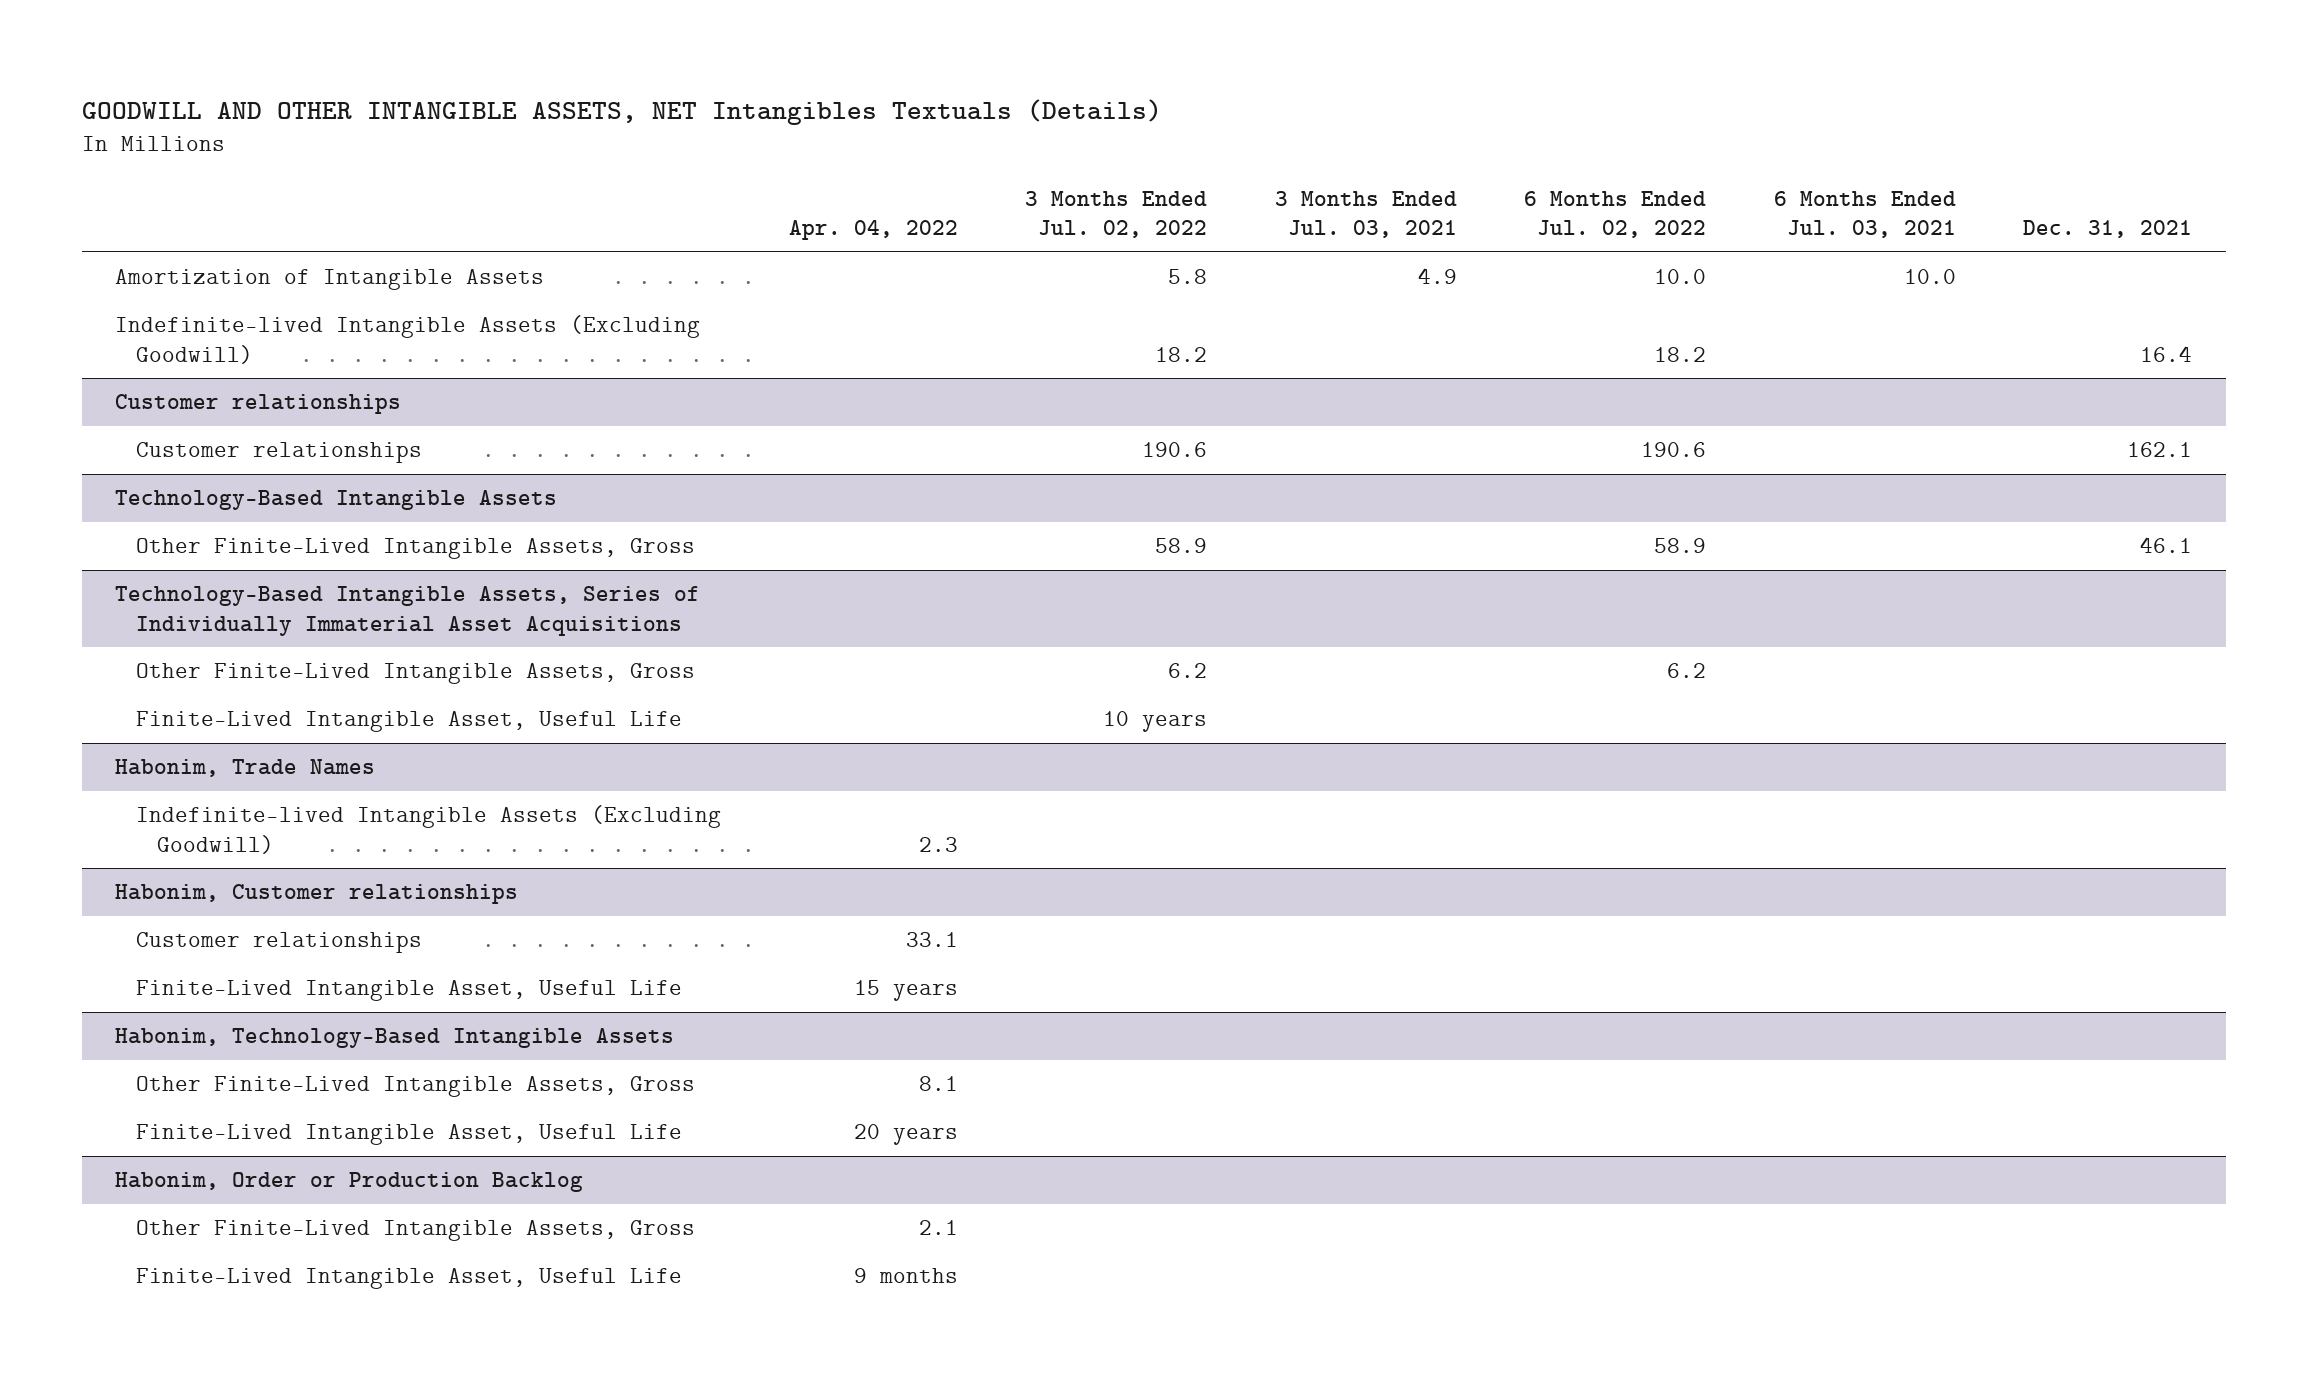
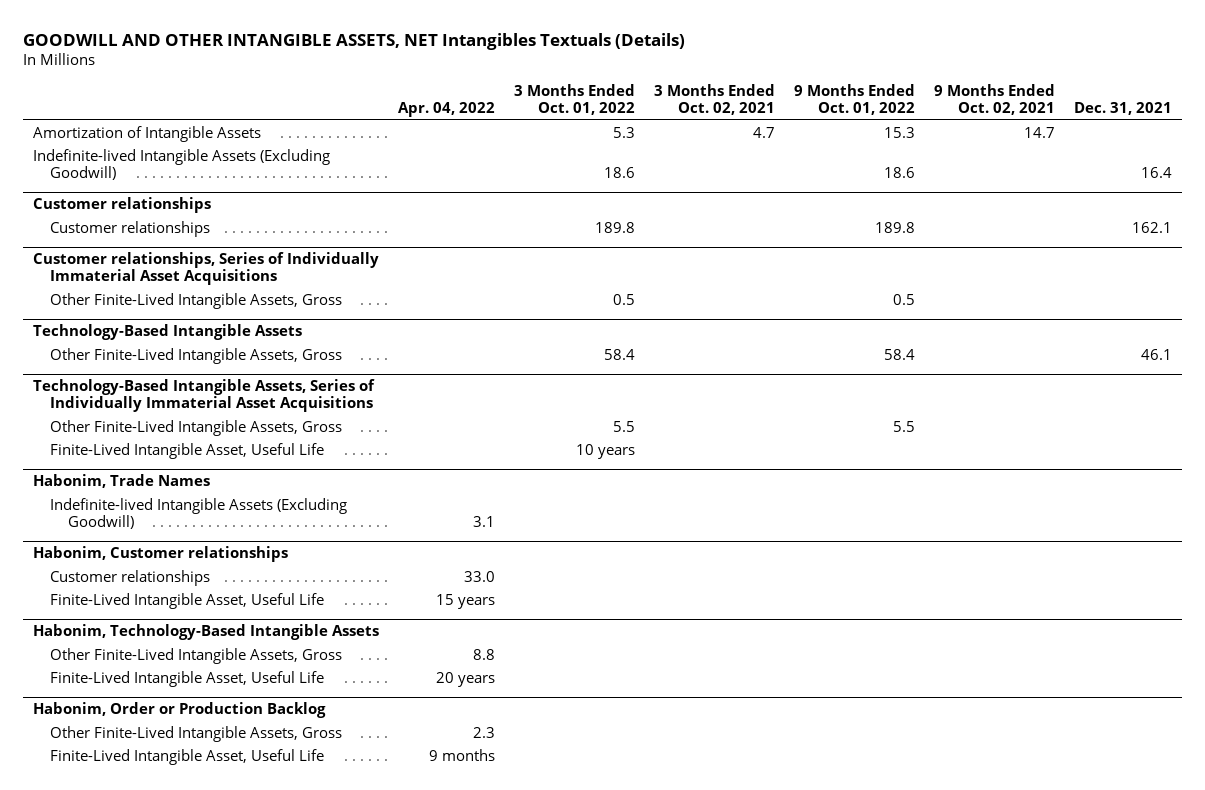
- | Apr. 04, 2022 | 3 Months Ended Jul. 02, 2022 | 3 Months Ended Jul. 03, 2021 | 6 Months Ended Jul. 02, 2022 | 6 Months Ended Jul. 03, 2021 | Dec. 31, 2021
+ | Apr. 04, 2022 | 3 Months Ended Oct. 01, 2022 | 3 Months Ended Oct. 02, 2021 | 9 Months Ended Oct. 01, 2022 | 9 Months Ended Oct. 02, 2021 | Dec. 31, 2021
+ Customer relationships, Series of Individually Immaterial Asset Acquisitions
+ Other Finite-Lived Intangible Assets, Gross | | 0.5 | | 0.5 | |
@ Habonim, Trade Names
- Indefinite-lived Intangible Assets (Excluding Goodwill) | 2.3 | | | | |
+ Indefinite-lived Intangible Assets (Excluding Goodwill) | 3.1 | | | | |
@ Habonim, Customer relationships
- Customer relationships | 33.1 | | | | |
+ Customer relationships | 33.0 | | | | |
@ Habonim, Technology-Based Intangible Assets
- Other Finite-Lived Intangible Assets, Gross | 8.1 | | | | |
+ Other Finite-Lived Intangible Assets, Gross | 8.8 | | | | |
@ Habonim, Order or Production Backlog
- Other Finite-Lived Intangible Assets, Gross | 2.1 | | | | |
+ Other Finite-Lived Intangible Assets, Gross | 2.3 | | | | |

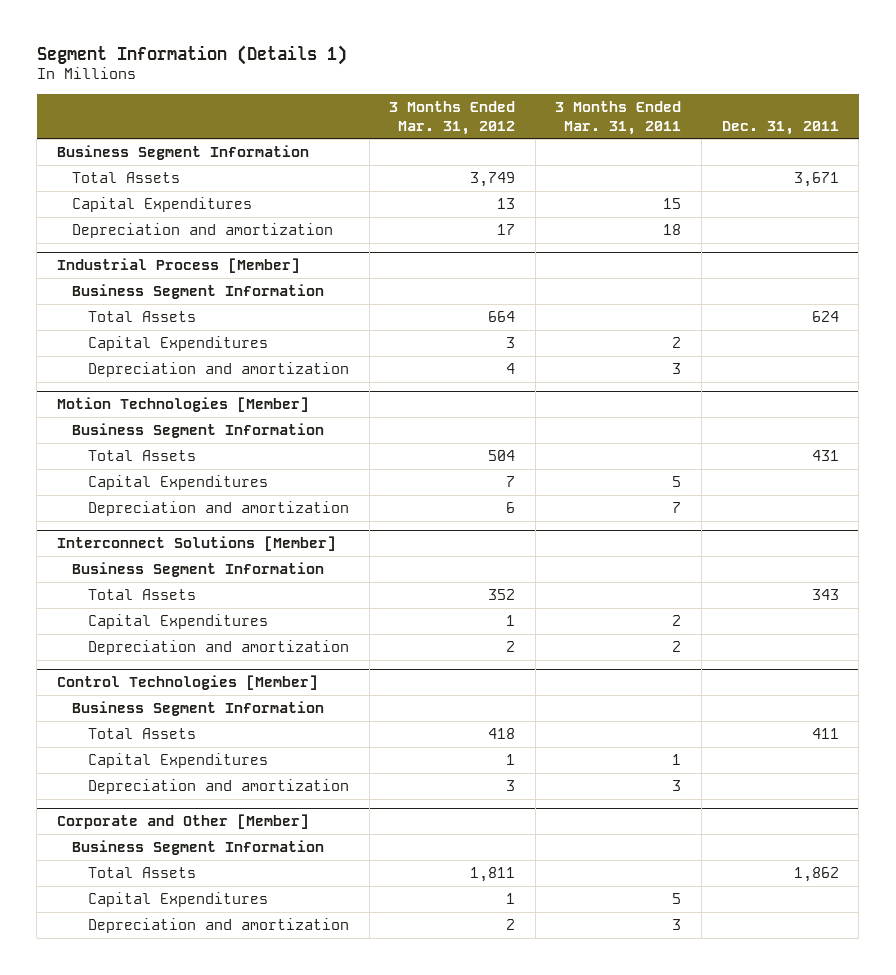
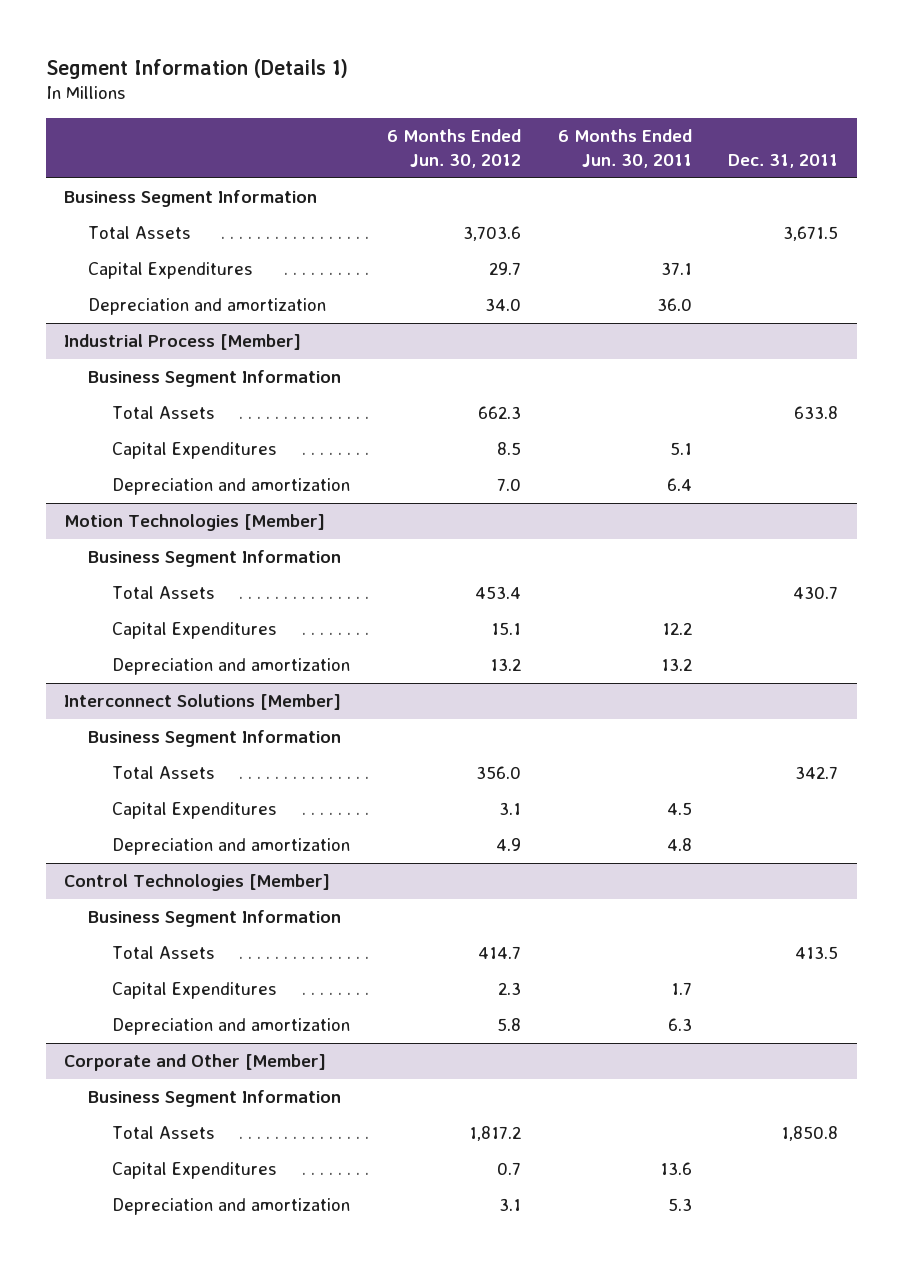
- | 3 Months Ended Mar. 31, 2012 | 3 Months Ended Mar. 31, 2011 | Dec. 31, 2011
+ | 6 Months Ended Jun. 30, 2012 | 6 Months Ended Jun. 30, 2011 | Dec. 31, 2011
- Total Assets | 3,749 | | 3,671
+ Total Assets | 3,703.6 | | 3,671.5
@ Industrial Process [Member]
- Total Assets | 664 | | 624
+ Total Assets | 662.3 | | 633.8
@ Motion Technologies [Member]
- Total Assets | 504 | | 431
+ Total Assets | 453.4 | | 430.7
@ Interconnect Solutions [Member]
- Total Assets | 352 | | 343
+ Total Assets | 356.0 | | 342.7
@ Control Technologies [Member]
- Total Assets | 418 | | 411
+ Total Assets | 414.7 | | 413.5
@ Corporate and Other [Member]
- Total Assets | 1,811 | | 1,862
+ Total Assets | 1,817.2 | | 1,850.8

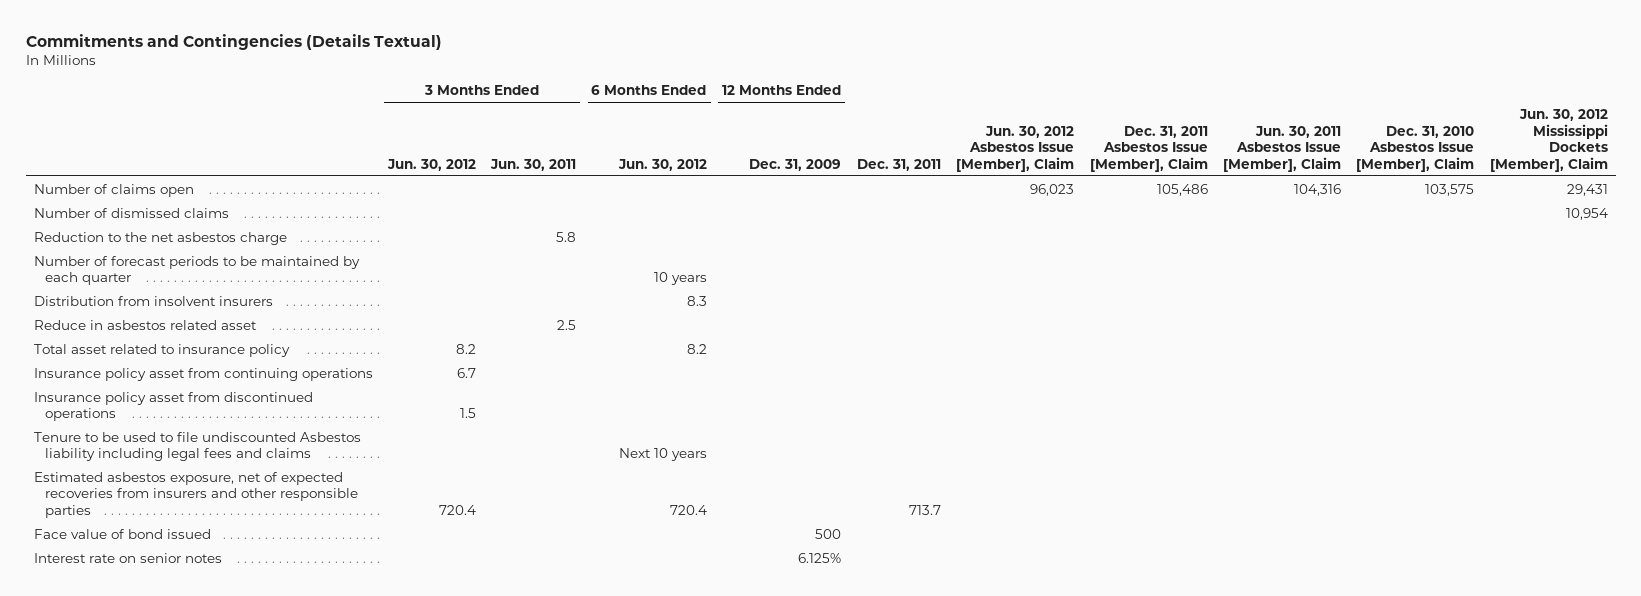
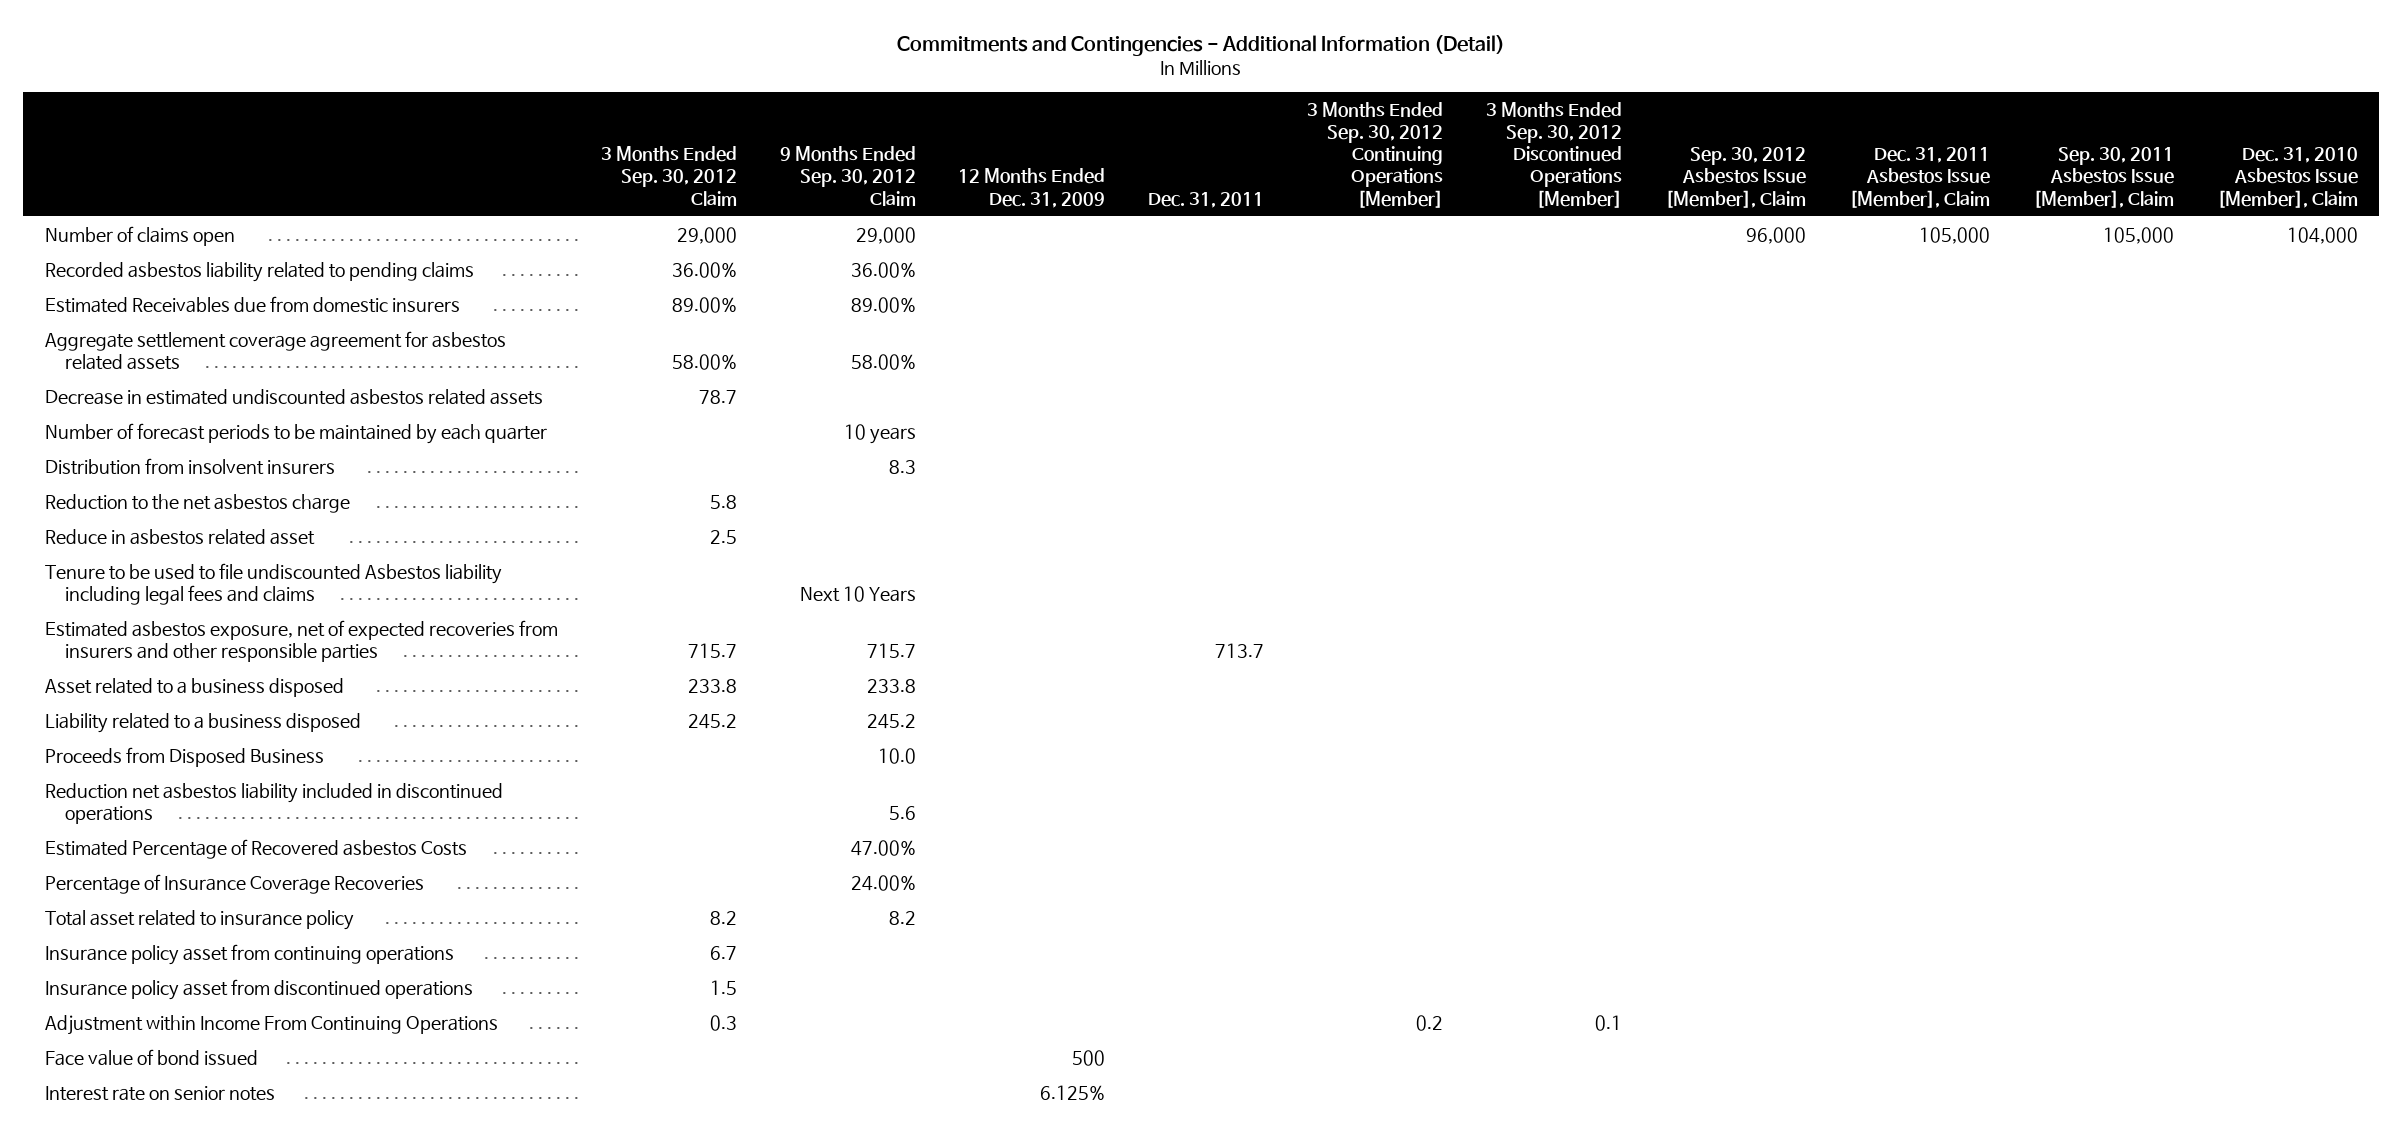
- Commitments and Contingencies (Details Textual)
+ Commitments and Contingencies - Additional Information (Detail)
- | 3 Months Ended Jun. 30, 2012 | 3 Months Ended Jun. 30, 2011 | 6 Months Ended Jun. 30, 2012 | 12 Months Ended Dec. 31, 2009 | Dec. 31, 2011 | Jun. 30, 2012 Asbestos Issue [Member], Claim | Dec. 31, 2011 Asbestos Issue [Member], Claim | Jun. 30, 2011 Asbestos Issue [Member], Claim | Dec. 31, 2010 Asbestos Issue [Member], Claim | Jun. 30, 2012 Mississippi Dockets [Member], Claim
+ | 3 Months Ended Sep. 30, 2012 Claim | 9 Months Ended Sep. 30, 2012 Claim | 12 Months Ended Dec. 31, 2009 | Dec. 31, 2011 | 3 Months Ended Sep. 30, 2012 Continuing Operations [Member] | 3 Months Ended Sep. 30, 2012 Discontinued Operations [Member] | Sep. 30, 2012 Asbestos Issue [Member], Claim | Dec. 31, 2011 Asbestos Issue [Member], Claim | Sep. 30, 2011 Asbestos Issue [Member], Claim | Dec. 31, 2010 Asbestos Issue [Member], Claim
- Number of claims open | | | | | | 96,023 | 105,486 | 104,316 | 103,575 | 29,431
- Number of dismissed claims | | | | | | | | | | 10,954
+ Number of claims open | 29,000 | 29,000 | | | | | 96,000 | 105,000 | 105,000 | 104,000
+ Recorded asbestos liability related to pending claims | 36.00% | 36.00% | | | | | | | |
+ Estimated Receivables due from domestic insurers | 89.00% | 89.00% | | | | | | | |
+ Aggregate settlement coverage agreement for asbestos related assets | 58.00% | 58.00% | | | | | | | |
+ Decrease in estimated undiscounted asbestos related assets | 78.7 | | | | | | | | |
moved down: Reduction to the net asbestos charge | 5.8 | | | | | | | | |
moved up: Tenure to be used to file undiscounted Asbestos liability including legal fees and claims | | Next 10 Years | | | | | | | |
moved up: Estimated asbestos exposure, net of expected recoveries from insurers and other responsible parties | 715.7 | 715.7 | | 713.7 | | | | | |
+ Asset related to a business disposed | 233.8 | 233.8 | | | | | | | |
+ Liability related to a business disposed | 245.2 | 245.2 | | | | | | | |
+ Proceeds from Disposed Business | | 10.0 | | | | | | | |
+ Reduction net asbestos liability included in discontinued operations | | 5.6 | | | | | | | |
+ Estimated Percentage of Recovered asbestos Costs | | 47.00% | | | | | | | |
+ Percentage of Insurance Coverage Recoveries | | 24.00% | | | | | | | |
+ Adjustment within Income From Continuing Operations | 0.3 | | | | 0.2 | 0.1 | | | |

